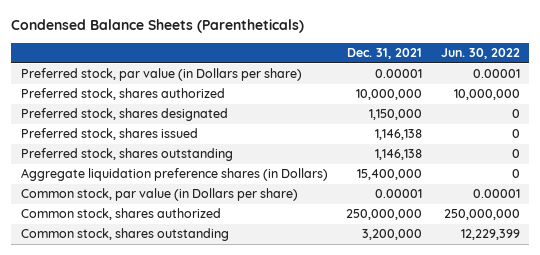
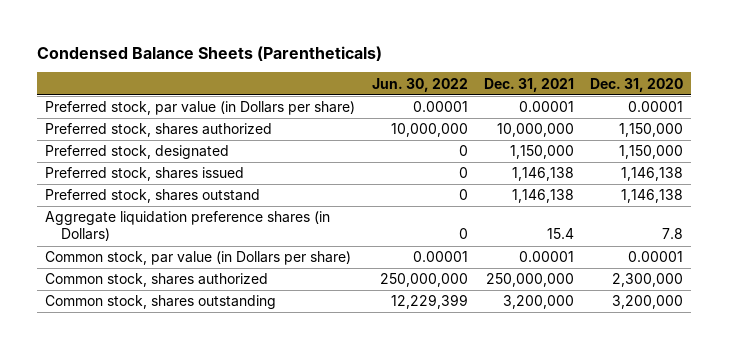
- | Dec. 31, 2021 | Jun. 30, 2022
+ | Jun. 30, 2022 | Dec. 31, 2021 | Dec. 31, 2020
- Preferred stock, shares designated | 1,150,000 | 0
+ Preferred stock, designated | 0 | 1,150,000 | 1,150,000
- Preferred stock, shares outstanding | 1,146,138 | 0
- Aggregate liquidation preference shares (in Dollars) | 15,400,000 | 0
+ Preferred stock, shares outstand | 0 | 1,146,138 | 1,146,138
+ Aggregate liquidation preference shares (in Dollars) | 0 | 15.4 | 7.8

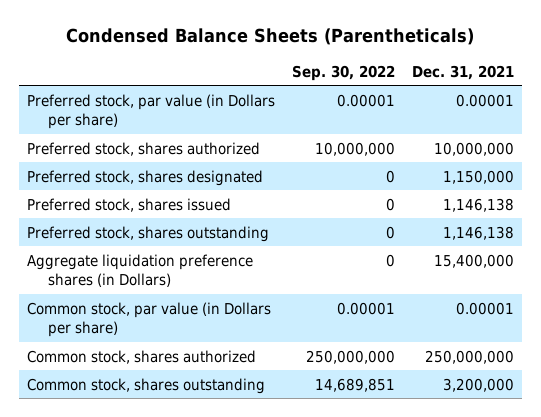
- | Jun. 30, 2022 | Dec. 31, 2021 | Dec. 31, 2020
+ | Sep. 30, 2022 | Dec. 31, 2021
- Preferred stock, designated | 0 | 1,150,000 | 1,150,000
+ Preferred stock, shares designated | 0 | 1,150,000
- Preferred stock, shares outstand | 0 | 1,146,138 | 1,146,138
- Aggregate liquidation preference shares (in Dollars) | 0 | 15.4 | 7.8
+ Preferred stock, shares outstanding | 0 | 1,146,138
+ Aggregate liquidation preference shares (in Dollars) | 0 | 15,400,000

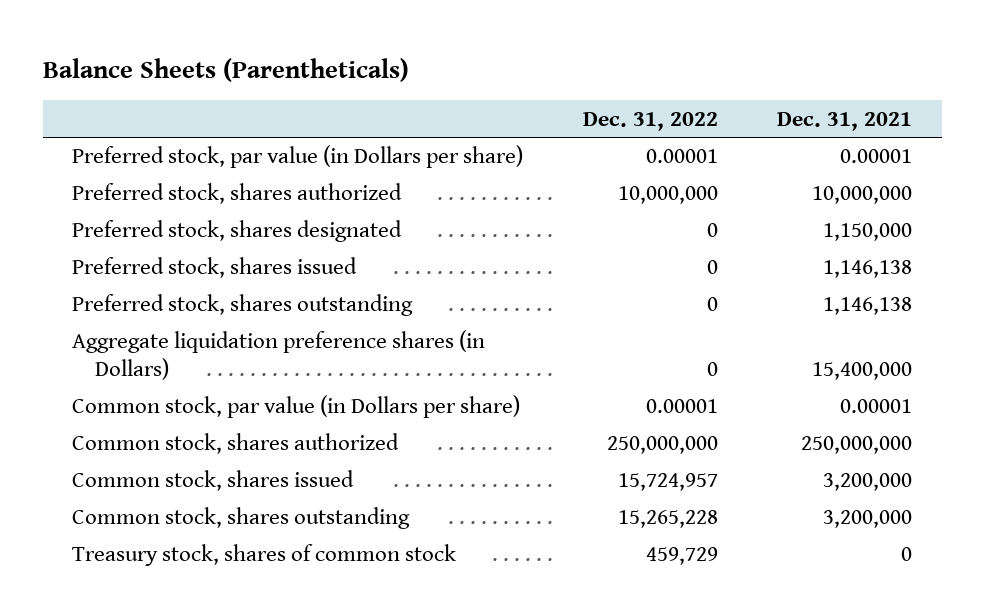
- Condensed Balance Sheets (Parentheticals)
+ Balance Sheets (Parentheticals)
- | Sep. 30, 2022 | Dec. 31, 2021
+ | Dec. 31, 2022 | Dec. 31, 2021
+ Common stock, shares issued | 15,724,957 | 3,200,000
+ Treasury stock, shares of common stock | 459,729 | 0

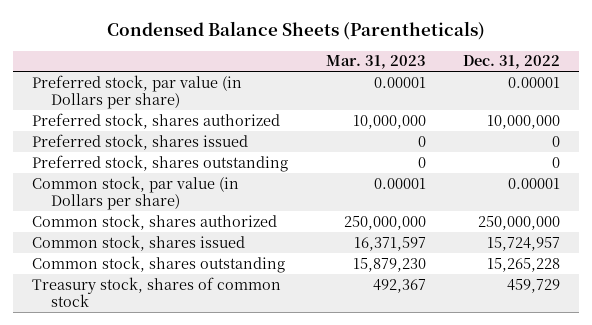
- Balance Sheets (Parentheticals)
+ Condensed Balance Sheets (Parentheticals)
- | Dec. 31, 2022 | Dec. 31, 2021
+ | Mar. 31, 2023 | Dec. 31, 2022
- Preferred stock, shares designated | 0 | 1,150,000
- Aggregate liquidation preference shares (in Dollars) | 0 | 15,400,000

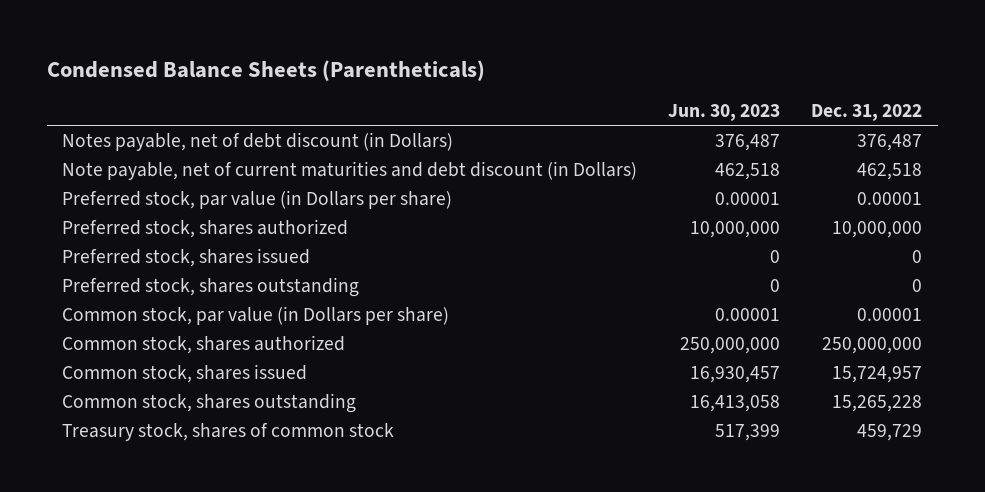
- | Mar. 31, 2023 | Dec. 31, 2022
+ | Jun. 30, 2023 | Dec. 31, 2022
+ Notes payable, net of debt discount (in Dollars) | 376,487 | 376,487
+ Note payable, net of current maturities and debt discount (in Dollars) | 462,518 | 462,518

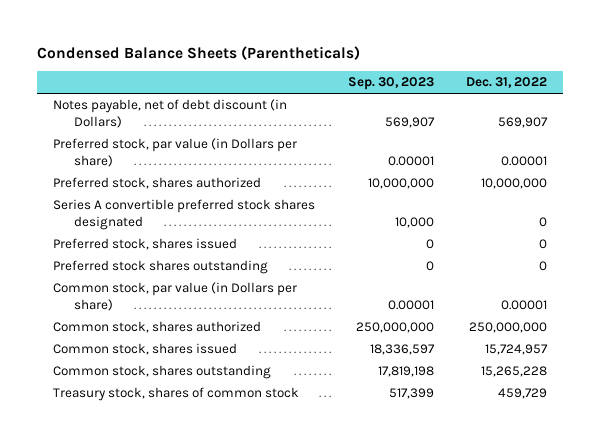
- | Jun. 30, 2023 | Dec. 31, 2022
+ | Sep. 30, 2023 | Dec. 31, 2022
- Notes payable, net of debt discount (in Dollars) | 376,487 | 376,487
- Note payable, net of current maturities and debt discount (in Dollars) | 462,518 | 462,518
+ Notes payable, net of debt discount (in Dollars) | 569,907 | 569,907
+ Series A convertible preferred stock shares designated | 10,000 | 0
- Preferred stock, shares outstanding | 0 | 0
+ Preferred stock shares outstanding | 0 | 0

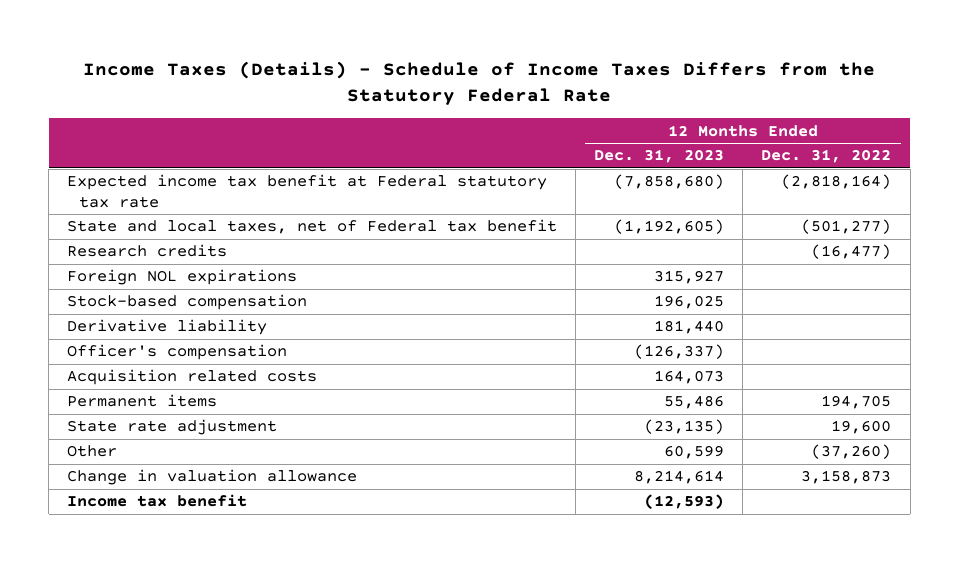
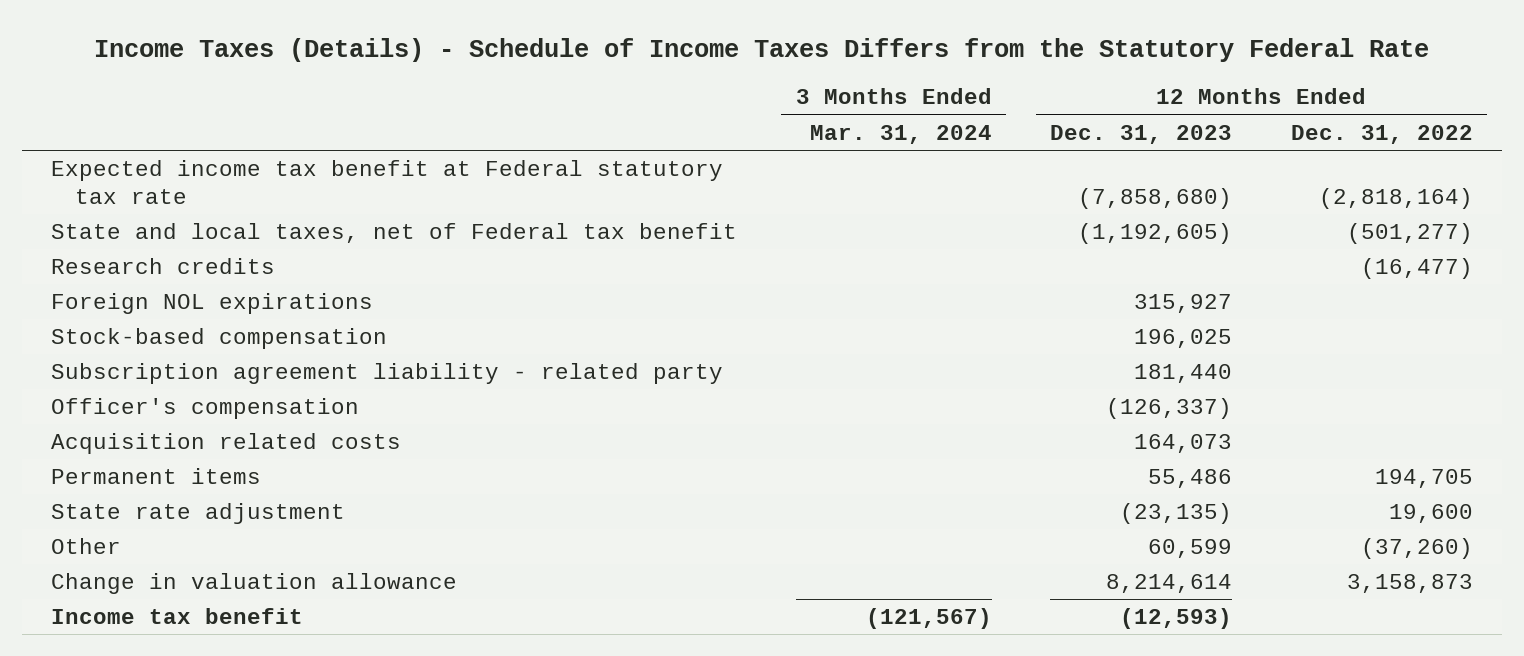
- | 12 Months Ended Dec. 31, 2023 | 12 Months Ended Dec. 31, 2022
+ | 3 Months Ended Mar. 31, 2024 | 12 Months Ended Dec. 31, 2023 | 12 Months Ended Dec. 31, 2022
- Derivative liability | 181,440 |
+ Subscription agreement liability - related party | | 181,440 |

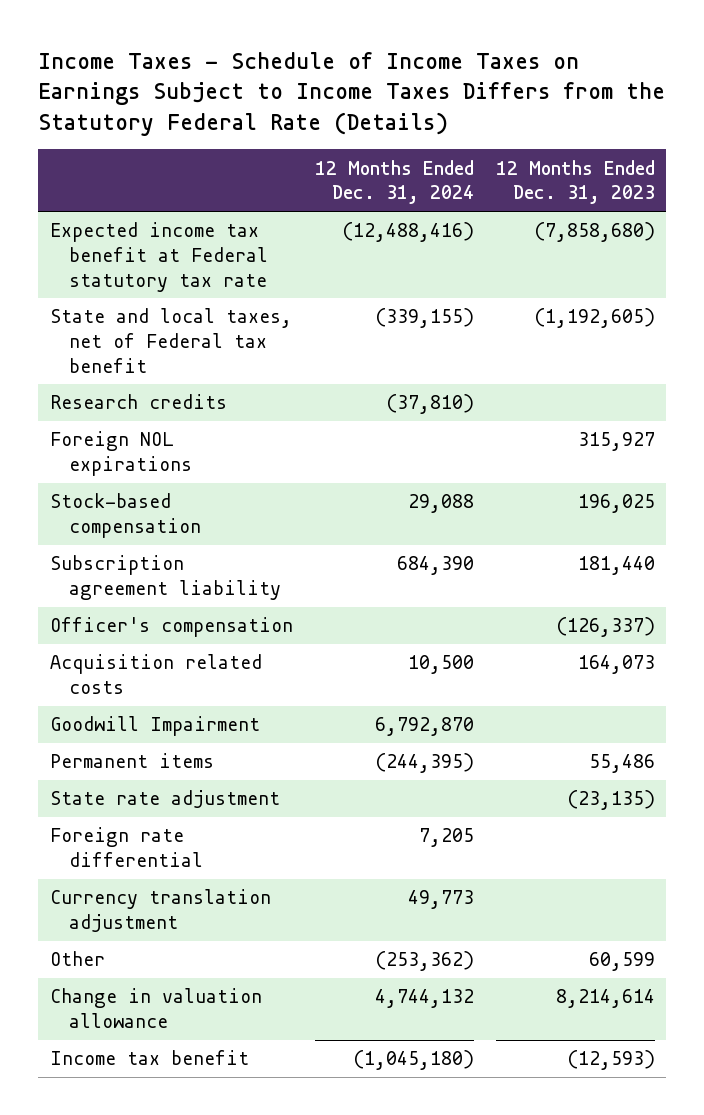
- Income Taxes (Details) - Schedule of Income Taxes Differs from the Statutory Federal Rate
+ Income Taxes - Schedule of Income Taxes on Earnings Subject to Income Taxes Differs from the Statutory Federal Rate (Details)
- | 3 Months Ended Mar. 31, 2024 | 12 Months Ended Dec. 31, 2023 | 12 Months Ended Dec. 31, 2022
+ | 12 Months Ended Dec. 31, 2024 | 12 Months Ended Dec. 31, 2023
- Subscription agreement liability - related party | | 181,440 |
+ Subscription agreement liability | 684,390 | 181,440
+ Goodwill Impairment | 6,792,870 |
+ Foreign rate differential | 7,205 |
+ Currency translation adjustment | 49,773 |

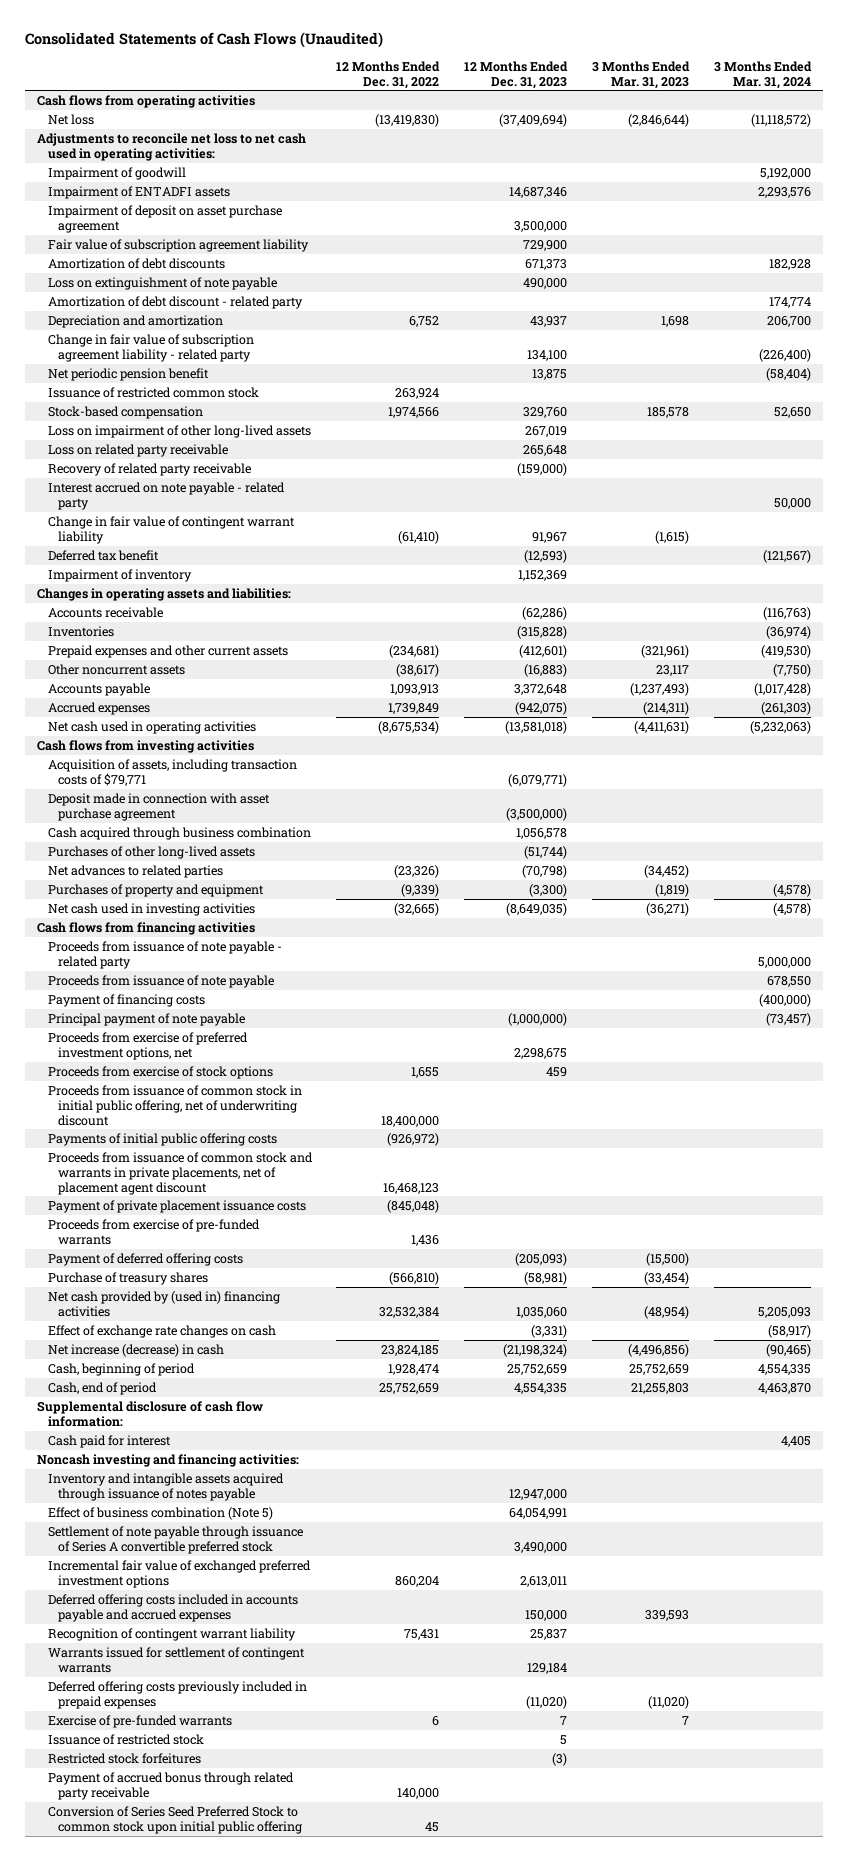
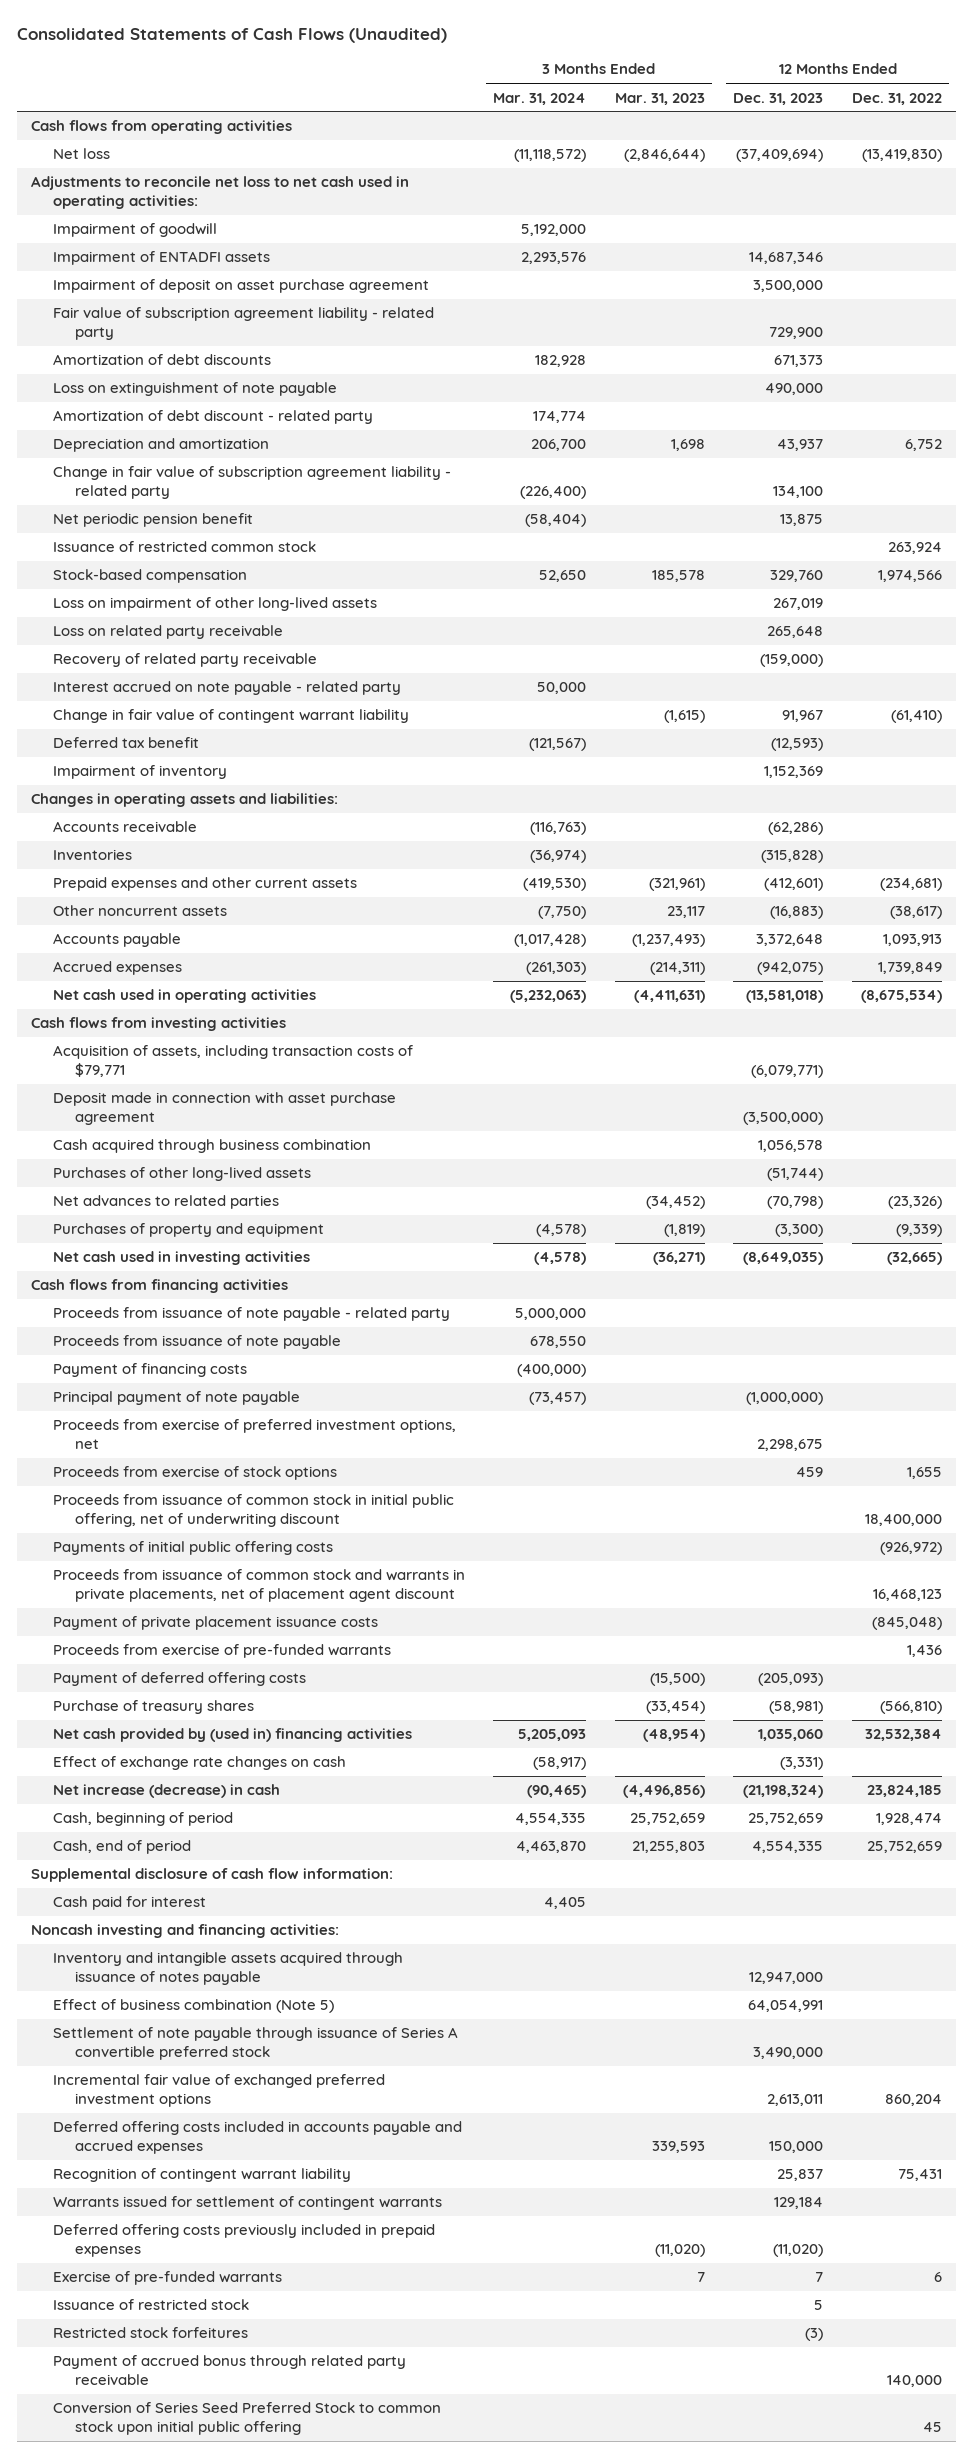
- | 12 Months Ended Dec. 31, 2022 | 12 Months Ended Dec. 31, 2023 | 3 Months Ended Mar. 31, 2023 | 3 Months Ended Mar. 31, 2024
+ | 3 Months Ended Mar. 31, 2024 | 3 Months Ended Mar. 31, 2023 | 12 Months Ended Dec. 31, 2023 | 12 Months Ended Dec. 31, 2022
- Fair value of subscription agreement liability | | 729,900 | |
+ Fair value of subscription agreement liability - related party | | | 729,900 |

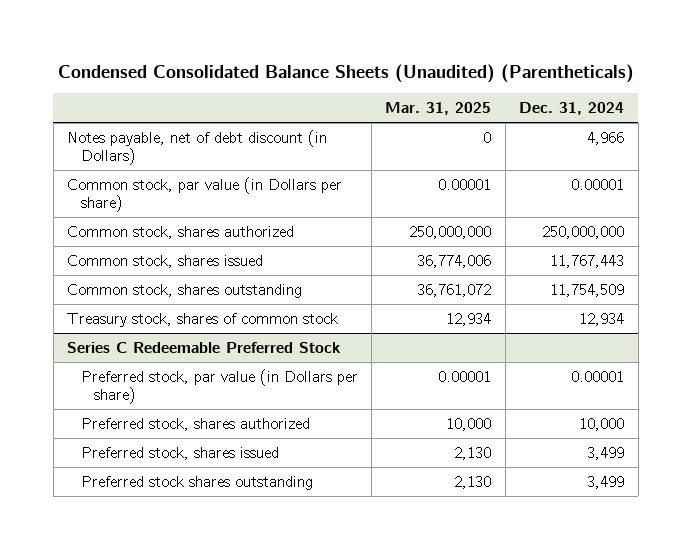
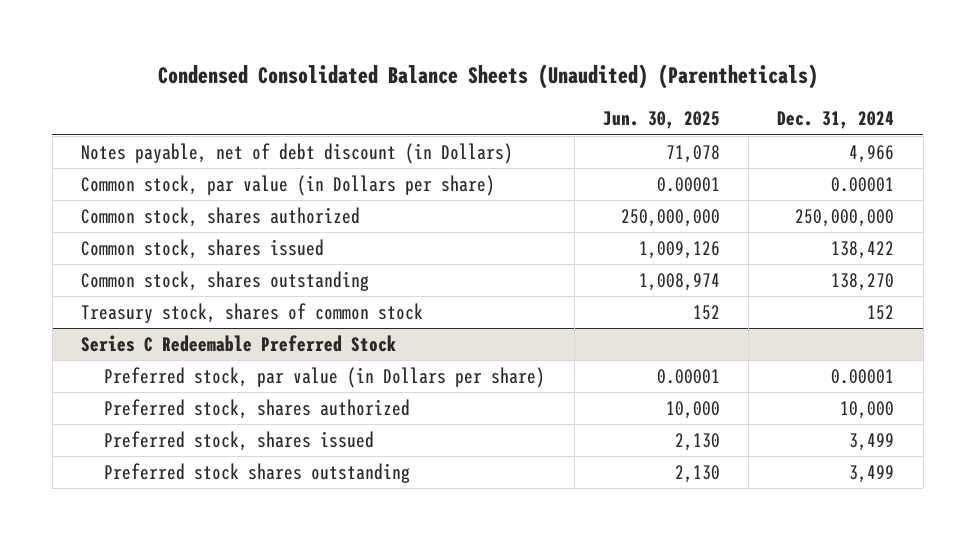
- | Mar. 31, 2025 | Dec. 31, 2024
+ | Jun. 30, 2025 | Dec. 31, 2024
- Common stock, shares issued | 36,774,006 | 11,767,443
- Common stock, shares outstanding | 36,761,072 | 11,754,509
- Treasury stock, shares of common stock | 12,934 | 12,934
+ Common stock, shares issued | 1,009,126 | 138,422
+ Common stock, shares outstanding | 1,008,974 | 138,270
+ Treasury stock, shares of common stock | 152 | 152

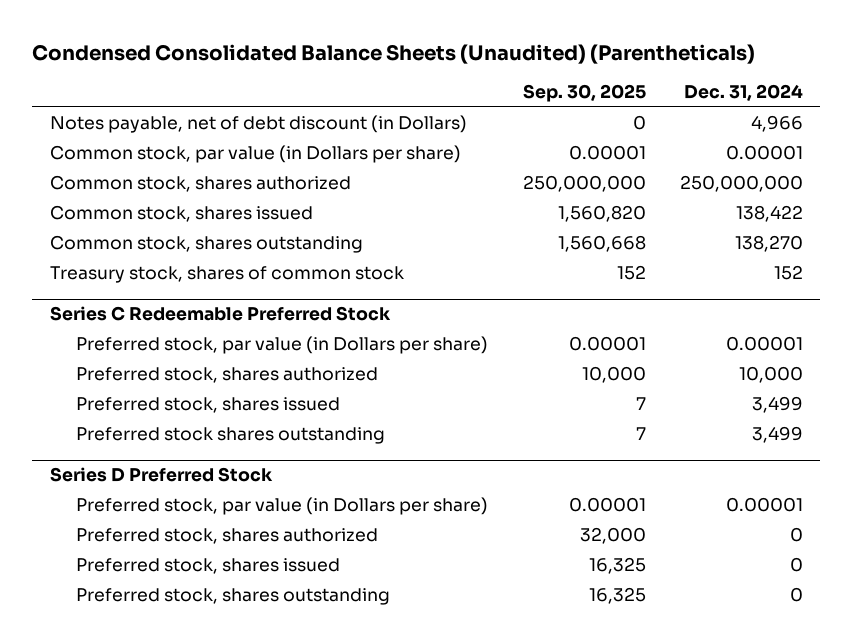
- | Jun. 30, 2025 | Dec. 31, 2024
+ | Sep. 30, 2025 | Dec. 31, 2024
+ Series D Preferred Stock
+ Preferred stock, par value (in Dollars per share) | 0.00001 | 0.00001
+ Preferred stock, shares authorized | 32,000 | 0
+ Preferred stock, shares issued | 16,325 | 0
+ Preferred stock, shares outstanding | 16,325 | 0

